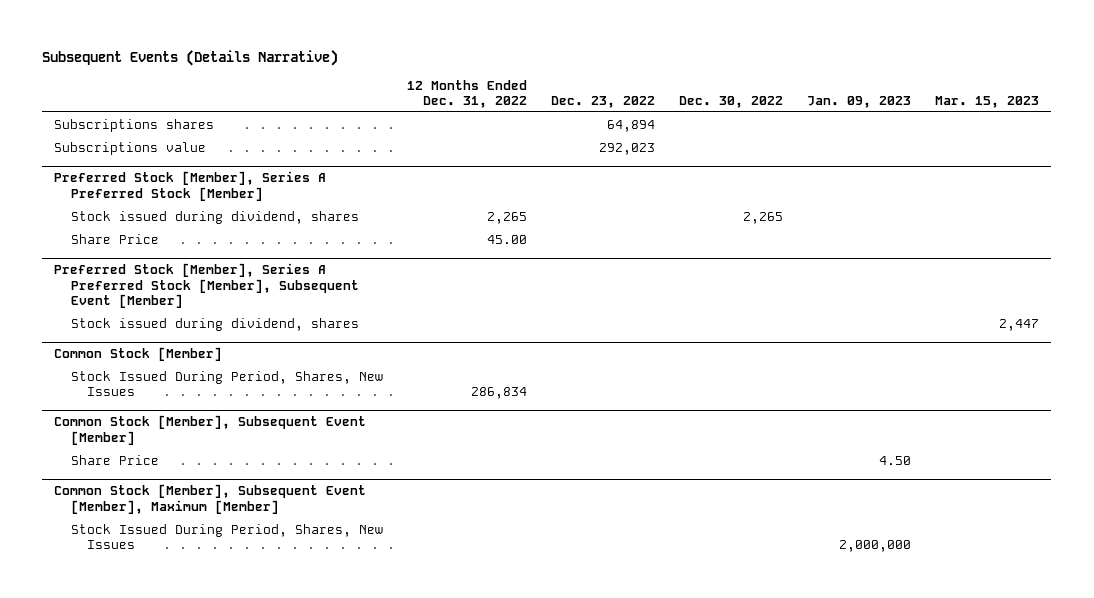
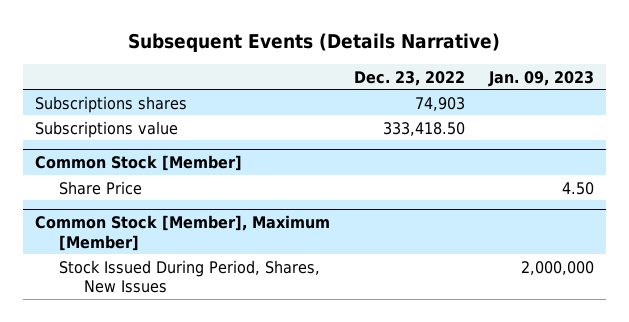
- | 12 Months Ended Dec. 31, 2022 | Dec. 23, 2022 | Dec. 30, 2022 | Jan. 09, 2023 | Mar. 15, 2023
+ | Dec. 23, 2022 | Jan. 09, 2023
- Subscriptions shares | | 64,894 | | |
- Subscriptions value | | 292,023 | | |
- Preferred Stock [Member], Series A Preferred Stock [Member]
- Stock issued during dividend, shares | 2,265 | | 2,265 | |
- Share Price | 45.00 | | | |
- Preferred Stock [Member], Series A Preferred Stock [Member], Subsequent Event [Member]
- Stock issued during dividend, shares | | | | | 2,447
+ Subscriptions shares | 74,903 |
+ Subscriptions value | 333,418.50 |
@ Common Stock [Member]
- Stock Issued During Period, Shares, New Issues | 286,834 | | | |
- Common Stock [Member], Subsequent Event [Member]
- Share Price | | | | 4.50 |
- Common Stock [Member], Subsequent Event [Member], Maximum [Member]
@ Common Stock [Member]
+ Share Price | | 4.50
+ Common Stock [Member], Maximum [Member]

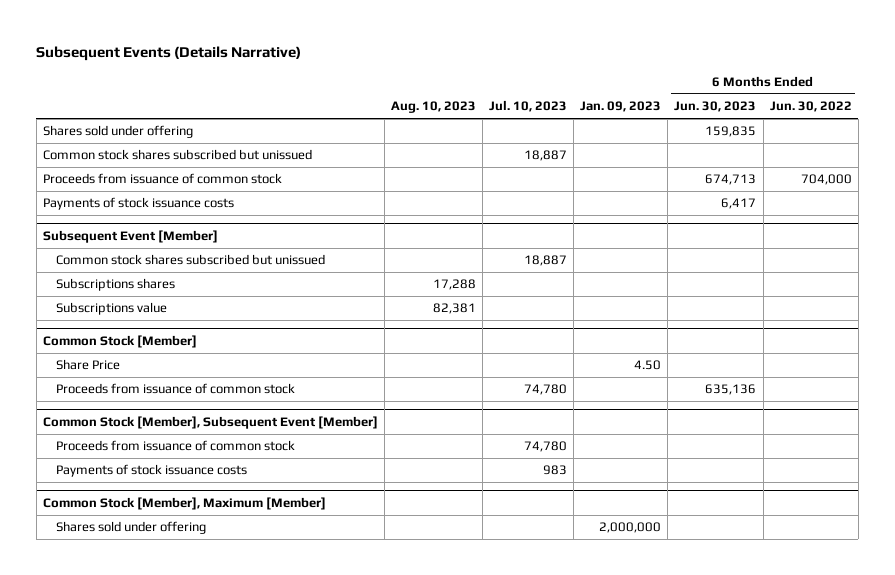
- | Dec. 23, 2022 | Jan. 09, 2023
+ | Aug. 10, 2023 | Jul. 10, 2023 | Jan. 09, 2023 | 6 Months Ended Jun. 30, 2023 | 6 Months Ended Jun. 30, 2022
- Subscriptions shares | 74,903 |
- Subscriptions value | 333,418.50 |
+ Shares sold under offering | | | | 159,835 |
+ Common stock shares subscribed but unissued | | 18,887 | | |
+ Proceeds from issuance of common stock | | | | 674,713 | 704,000
+ Payments of stock issuance costs | | | | 6,417 |
+ Subsequent Event [Member]
+ Common stock shares subscribed but unissued | | 18,887 | | |
+ Subscriptions shares | 17,288 | | | |
+ Subscriptions value | 82,381 | | | |
@ Common Stock [Member]
+ Proceeds from issuance of common stock | | 74,780 | | 635,136 |
+ Common Stock [Member], Subsequent Event [Member]
+ Proceeds from issuance of common stock | | 74,780 | | |
+ Payments of stock issuance costs | | 983 | | |
@ Common Stock [Member], Maximum [Member]
- Stock Issued During Period, Shares, New Issues | | 2,000,000
+ Shares sold under offering | | | 2,000,000 | |

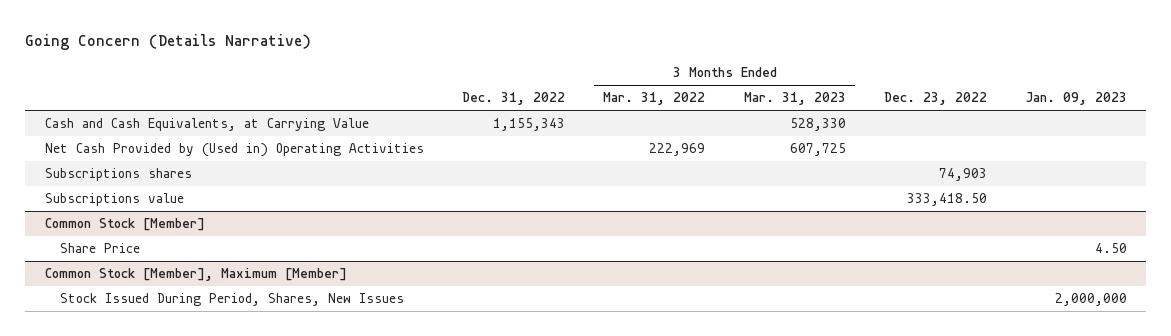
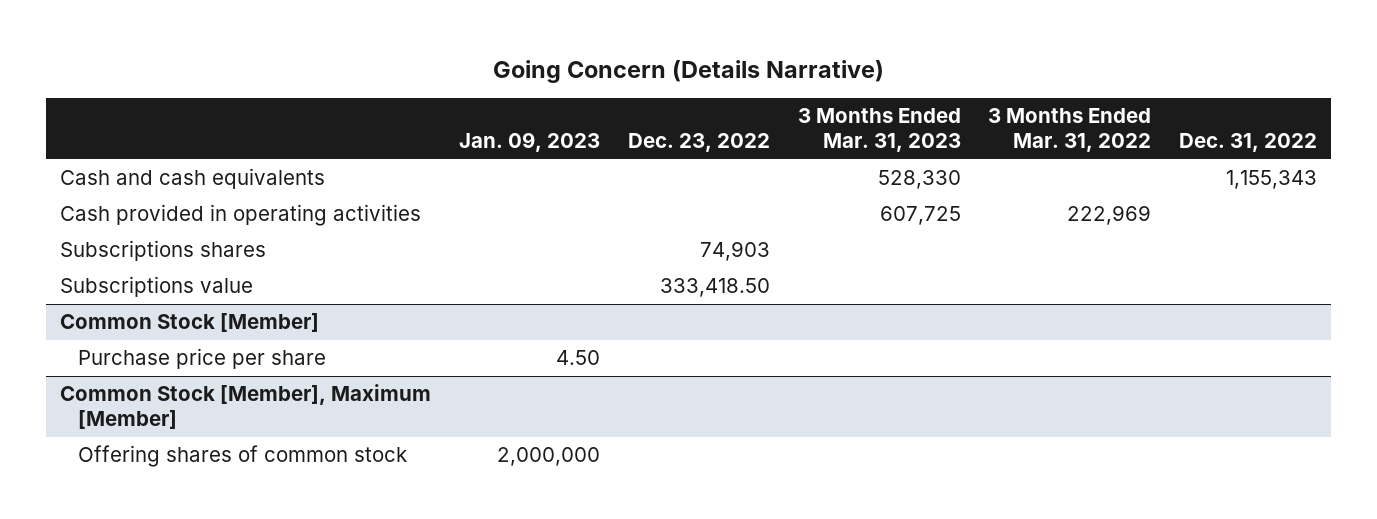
- | Dec. 31, 2022 | 3 Months Ended Mar. 31, 2022 | 3 Months Ended Mar. 31, 2023 | Dec. 23, 2022 | Jan. 09, 2023
+ | Jan. 09, 2023 | Dec. 23, 2022 | 3 Months Ended Mar. 31, 2023 | 3 Months Ended Mar. 31, 2022 | Dec. 31, 2022
- Cash and Cash Equivalents, at Carrying Value | 1,155,343 | | 528,330 | |
- Net Cash Provided by (Used in) Operating Activities | | 222,969 | 607,725 | |
+ Cash and cash equivalents | | | 528,330 | | 1,155,343
+ Cash provided in operating activities | | | 607,725 | 222,969 |
@ Common Stock [Member]
- Share Price | | | | | 4.50
+ Purchase price per share | 4.50 | | | |
@ Common Stock [Member], Maximum [Member]
- Stock Issued During Period, Shares, New Issues | | | | | 2,000,000
+ Offering shares of common stock | 2,000,000 | | | |

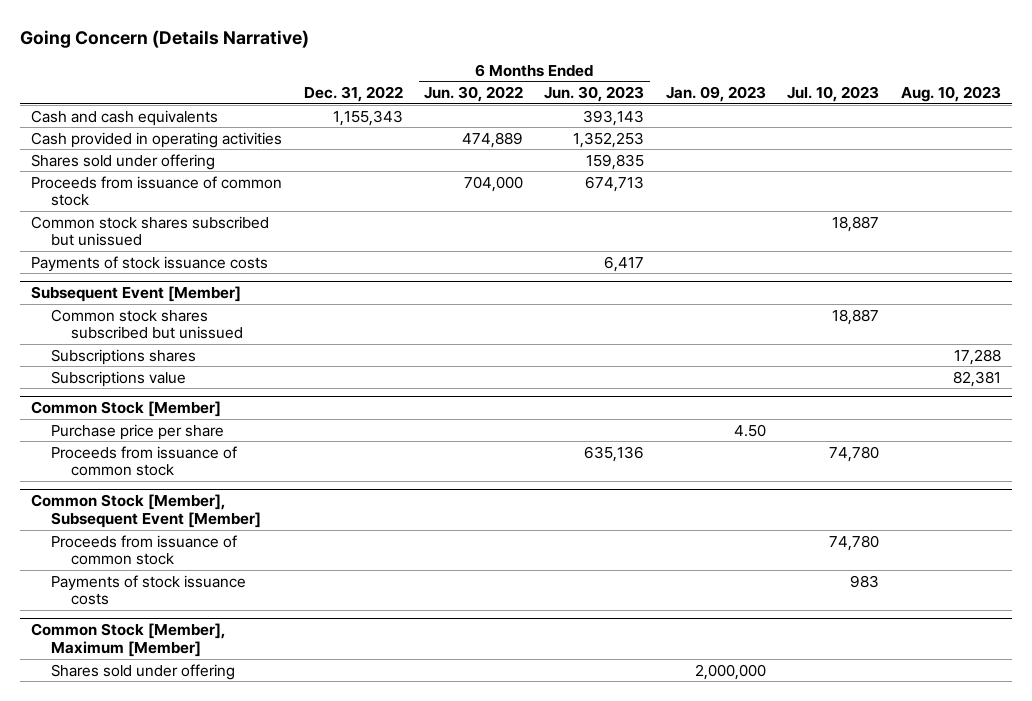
- | Jan. 09, 2023 | Dec. 23, 2022 | 3 Months Ended Mar. 31, 2023 | 3 Months Ended Mar. 31, 2022 | Dec. 31, 2022
+ | Dec. 31, 2022 | 6 Months Ended Jun. 30, 2022 | 6 Months Ended Jun. 30, 2023 | Jan. 09, 2023 | Jul. 10, 2023 | Aug. 10, 2023
- Subscriptions shares | | 74,903 | | |
- Subscriptions value | | 333,418.50 | | |
+ Shares sold under offering | | | 159,835 | | |
+ Proceeds from issuance of common stock | | 704,000 | 674,713 | | |
+ Common stock shares subscribed but unissued | | | | | 18,887 |
+ Payments of stock issuance costs | | | 6,417 | | |
+ Subsequent Event [Member]
+ Common stock shares subscribed but unissued | | | | | 18,887 |
+ Subscriptions shares | | | | | | 17,288
+ Subscriptions value | | | | | | 82,381
@ Common Stock [Member]
+ Proceeds from issuance of common stock | | | 635,136 | | 74,780 |
+ Common Stock [Member], Subsequent Event [Member]
+ Proceeds from issuance of common stock | | | | | 74,780 |
+ Payments of stock issuance costs | | | | | 983 |
@ Common Stock [Member], Maximum [Member]
- Offering shares of common stock | 2,000,000 | | | |
+ Shares sold under offering | | | | 2,000,000 | |

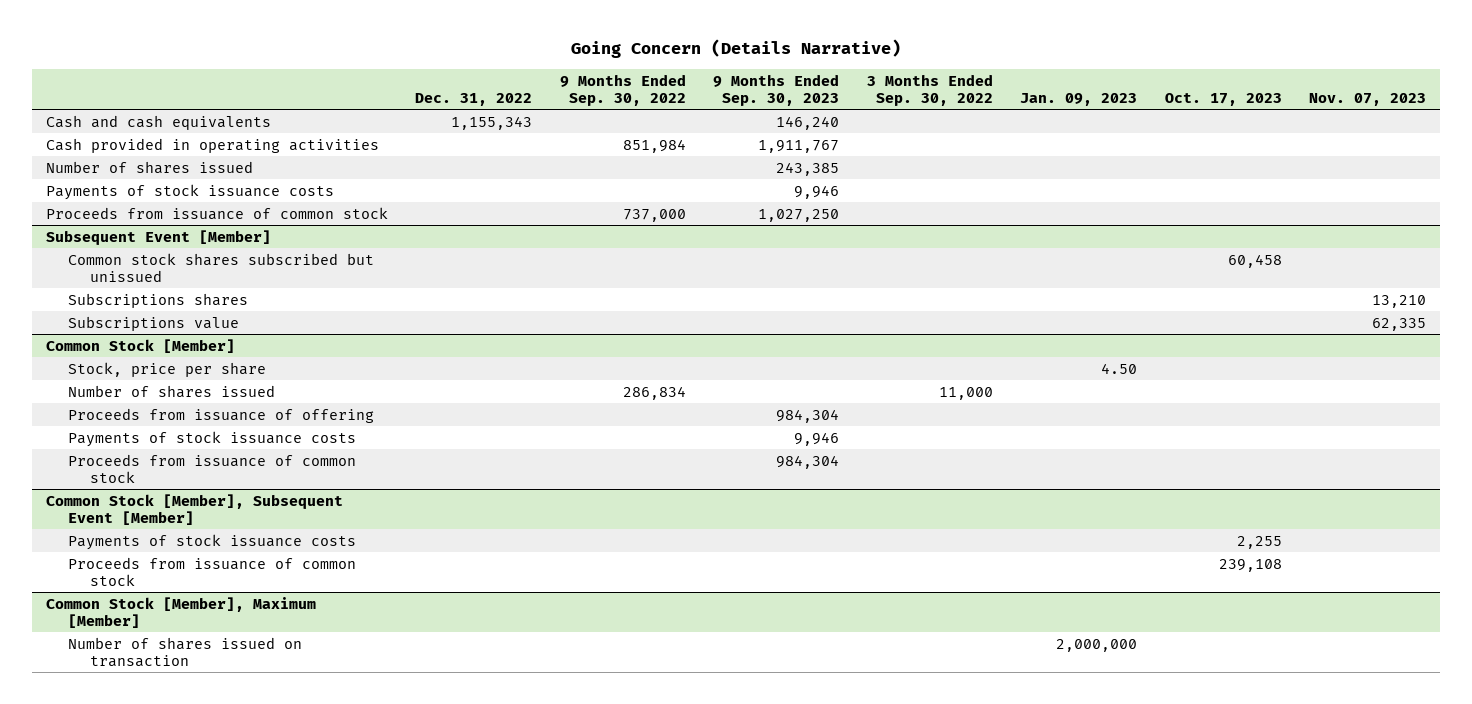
- | Dec. 31, 2022 | 6 Months Ended Jun. 30, 2022 | 6 Months Ended Jun. 30, 2023 | Jan. 09, 2023 | Jul. 10, 2023 | Aug. 10, 2023
+ | Dec. 31, 2022 | 9 Months Ended Sep. 30, 2022 | 9 Months Ended Sep. 30, 2023 | 3 Months Ended Sep. 30, 2022 | Jan. 09, 2023 | Oct. 17, 2023 | Nov. 07, 2023
- Shares sold under offering | | | 159,835 | | |
- Common stock shares subscribed but unissued | | | | | 18,887 |
+ Number of shares issued | | | 243,385 | | | |
moved down: Proceeds from issuance of common stock | | 737,000 | 1,027,250 | | | |
@ Common Stock [Member]
- Purchase price per share | | | | 4.50 | |
+ Stock, price per share | | | | | 4.50 | |
+ Number of shares issued | | 286,834 | | 11,000 | | |
+ Proceeds from issuance of offering | | | 984,304 | | | |
+ Payments of stock issuance costs | | | 9,946 | | | |
@ Common Stock [Member], Subsequent Event [Member]
moved down: Proceeds from issuance of common stock | | | | | | 239,108 |
@ Common Stock [Member], Maximum [Member]
- Shares sold under offering | | | | 2,000,000 | |
+ Number of shares issued on transaction | | | | | 2,000,000 | |

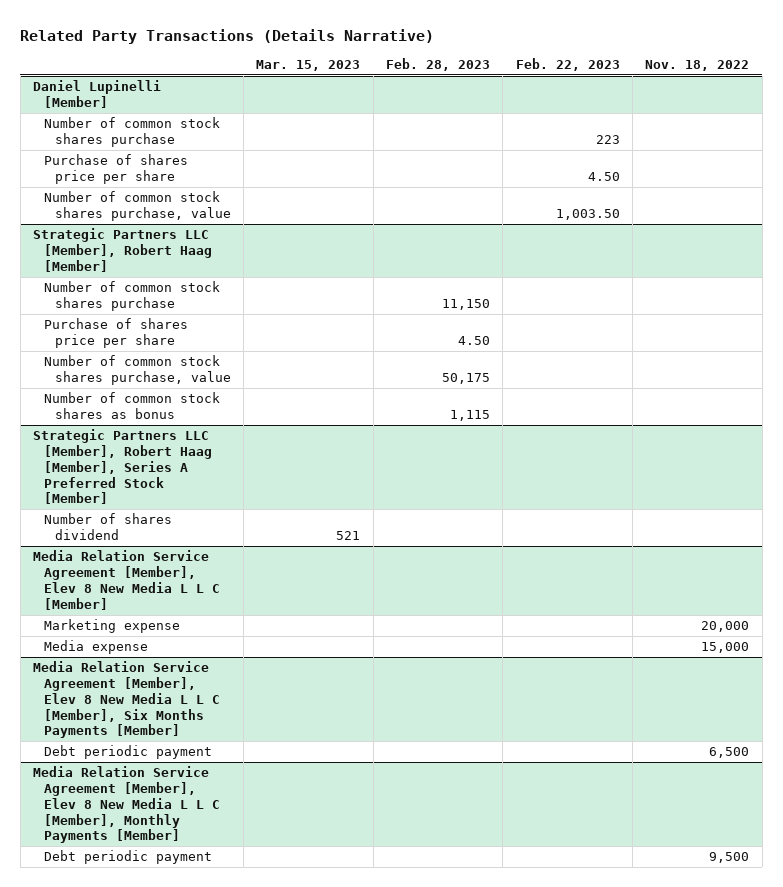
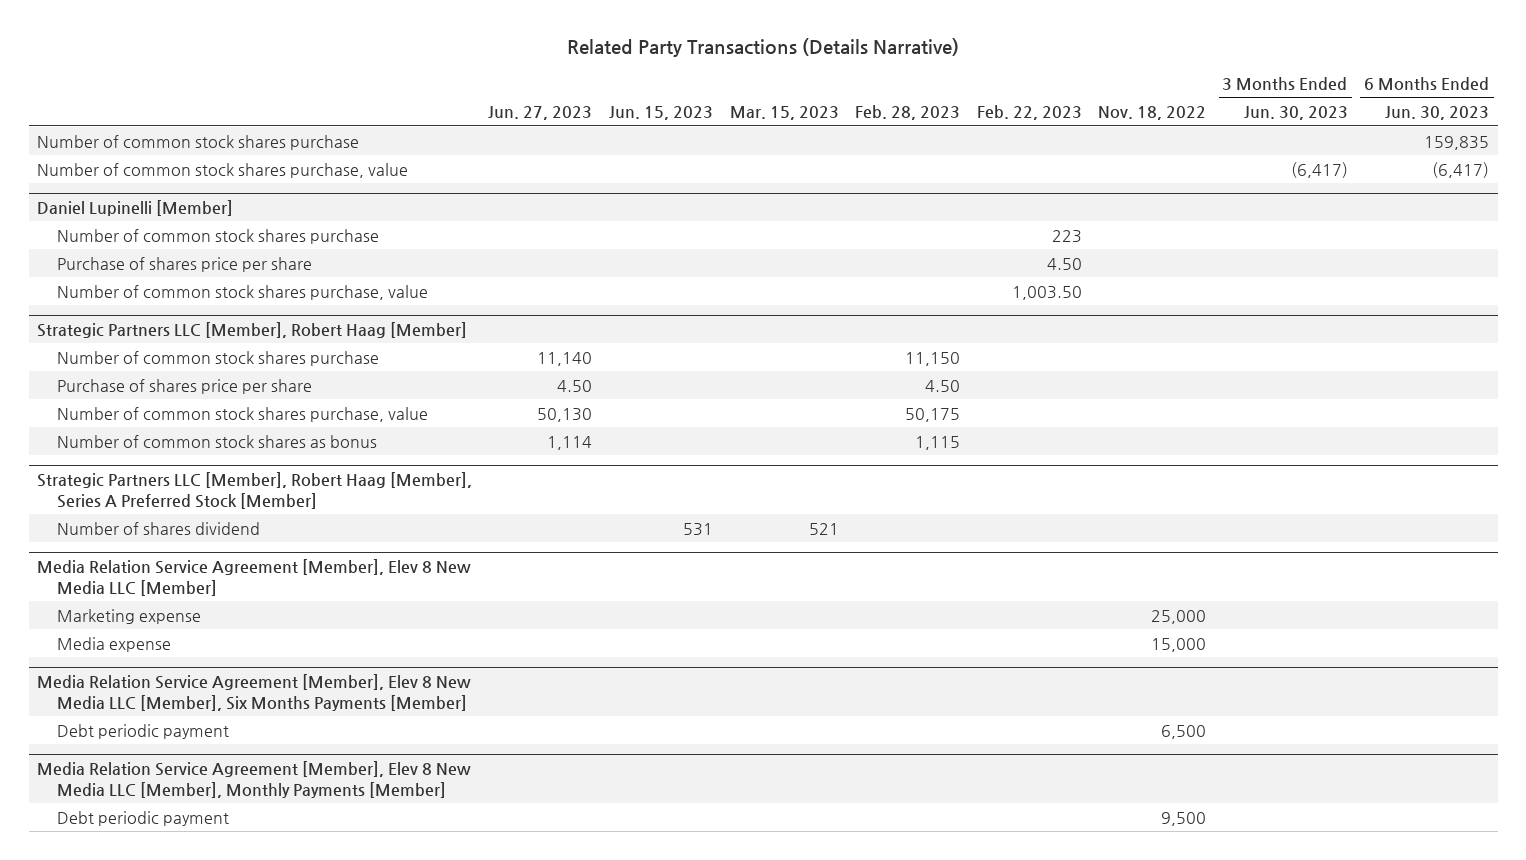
- | Mar. 15, 2023 | Feb. 28, 2023 | Feb. 22, 2023 | Nov. 18, 2022
+ | Jun. 27, 2023 | Jun. 15, 2023 | Mar. 15, 2023 | Feb. 28, 2023 | Feb. 22, 2023 | Nov. 18, 2022 | 3 Months Ended Jun. 30, 2023 | 6 Months Ended Jun. 30, 2023
+ Number of common stock shares purchase | | | | | | | | 159,835
+ Number of common stock shares purchase, value | | | | | | | (6,417) | (6,417)
- Media Relation Service Agreement [Member], Elev 8 New Media L L C [Member]
- Marketing expense | | | | 20,000
+ Media Relation Service Agreement [Member], Elev 8 New Media LLC [Member]
+ Marketing expense | | | | | | 25,000 | |
- Media Relation Service Agreement [Member], Elev 8 New Media L L C [Member], Six Months Payments [Member]
+ Media Relation Service Agreement [Member], Elev 8 New Media LLC [Member], Six Months Payments [Member]
- Media Relation Service Agreement [Member], Elev 8 New Media L L C [Member], Monthly Payments [Member]
+ Media Relation Service Agreement [Member], Elev 8 New Media LLC [Member], Monthly Payments [Member]

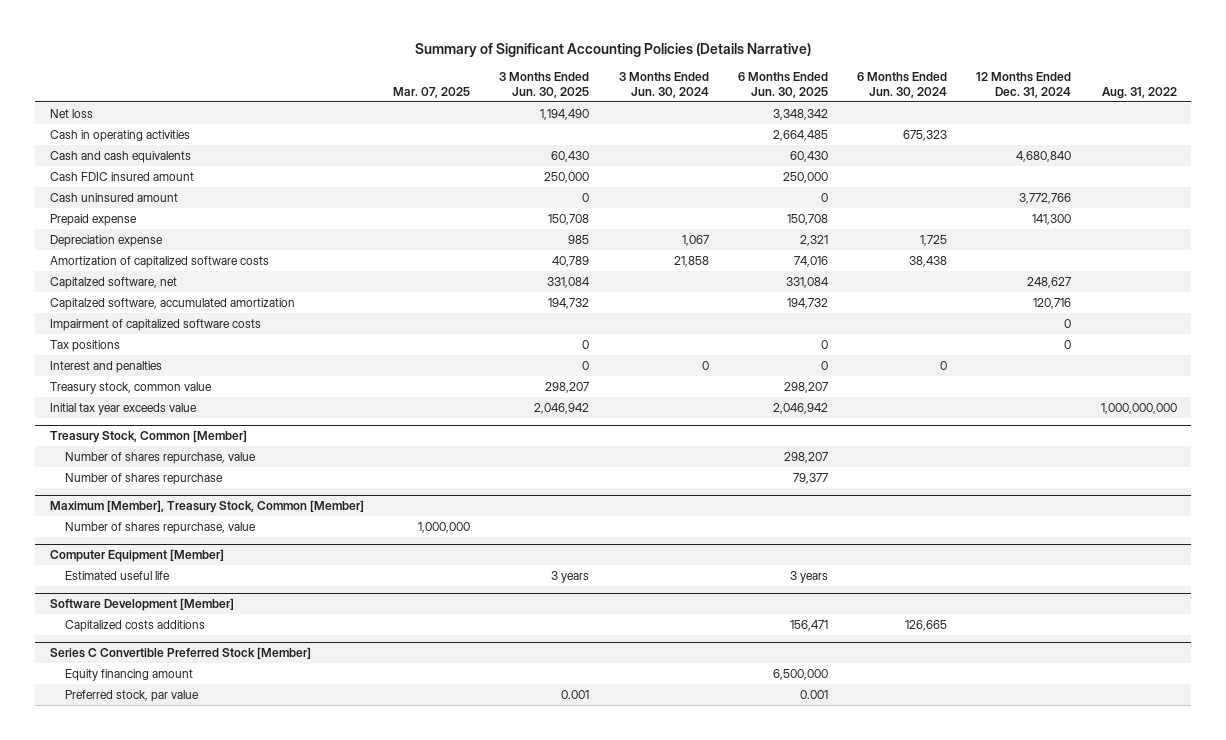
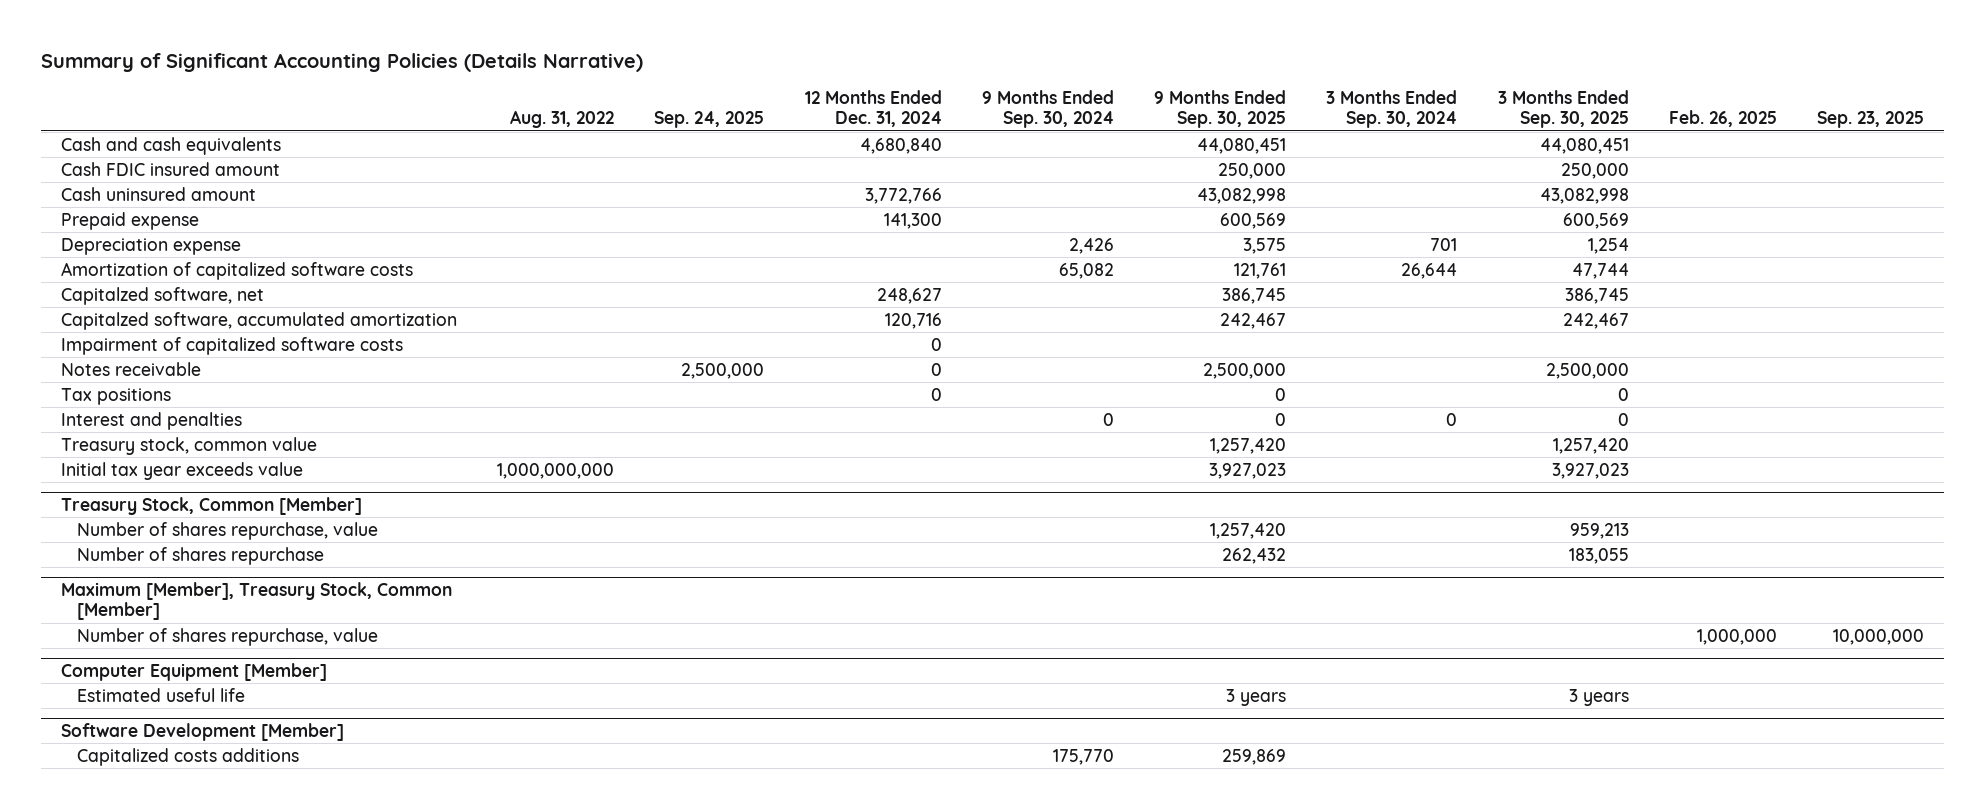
- | Mar. 07, 2025 | 3 Months Ended Jun. 30, 2025 | 3 Months Ended Jun. 30, 2024 | 6 Months Ended Jun. 30, 2025 | 6 Months Ended Jun. 30, 2024 | 12 Months Ended Dec. 31, 2024 | Aug. 31, 2022
+ | Aug. 31, 2022 | Sep. 24, 2025 | 12 Months Ended Dec. 31, 2024 | 9 Months Ended Sep. 30, 2024 | 9 Months Ended Sep. 30, 2025 | 3 Months Ended Sep. 30, 2024 | 3 Months Ended Sep. 30, 2025 | Feb. 26, 2025 | Sep. 23, 2025
- Net loss | | 1,194,490 | | 3,348,342 | | |
- Cash in operating activities | | | | 2,664,485 | 675,323 | |
+ Notes receivable | | 2,500,000 | 0 | | 2,500,000 | | 2,500,000 | |
- Series C Convertible Preferred Stock [Member]
- Equity financing amount | | | | 6,500,000 | | |
- Preferred stock, par value | | 0.001 | | 0.001 | | |

